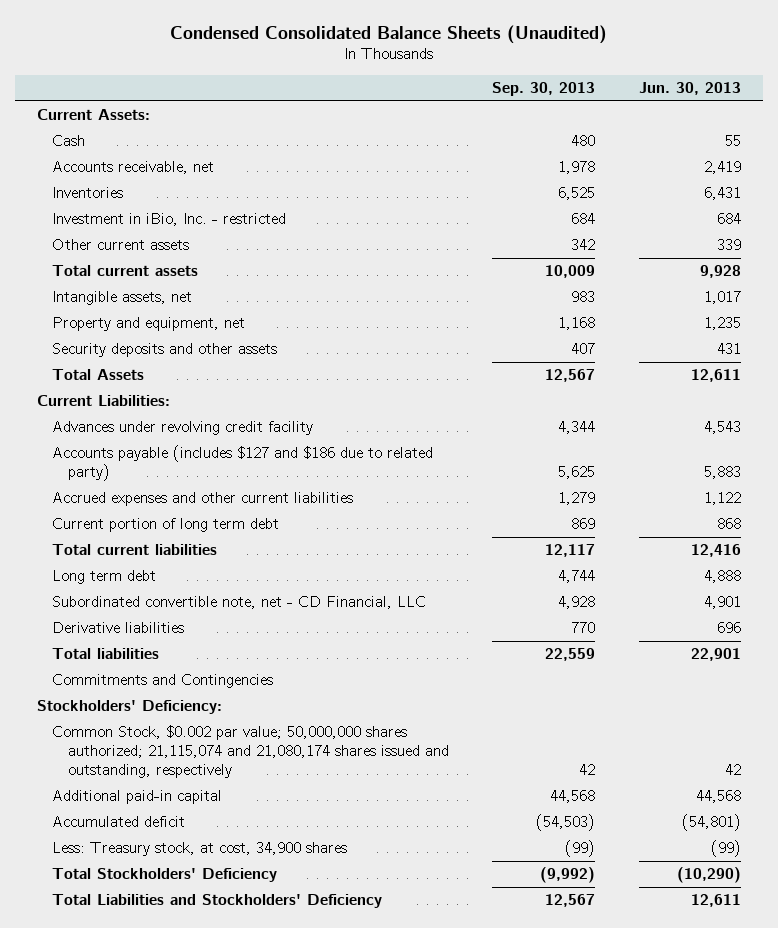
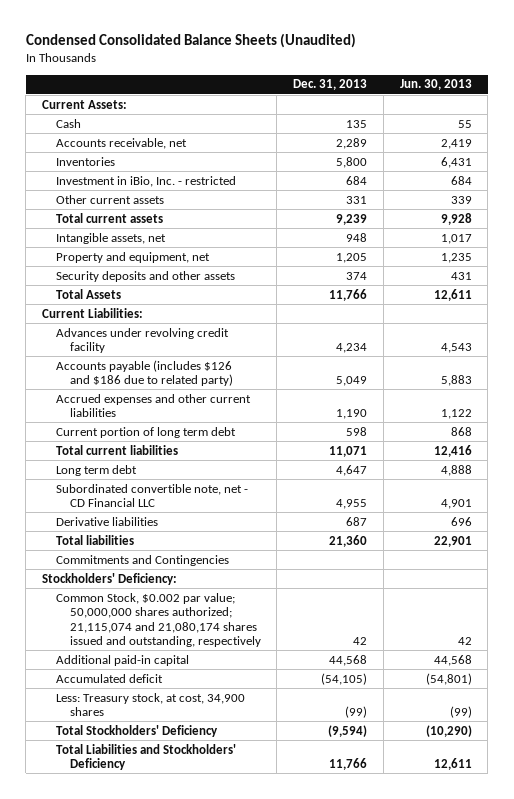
- | Sep. 30, 2013 | Jun. 30, 2013
+ | Dec. 31, 2013 | Jun. 30, 2013
- Accounts payable (includes $127 and $186 due to related party) | 5,625 | 5,883
+ Accounts payable (includes $126 and $186 due to related party) | 5,049 | 5,883
- Subordinated convertible note, net - CD Financial, LLC | 4,928 | 4,901
+ Subordinated convertible note, net - CD Financial LLC | 4,955 | 4,901

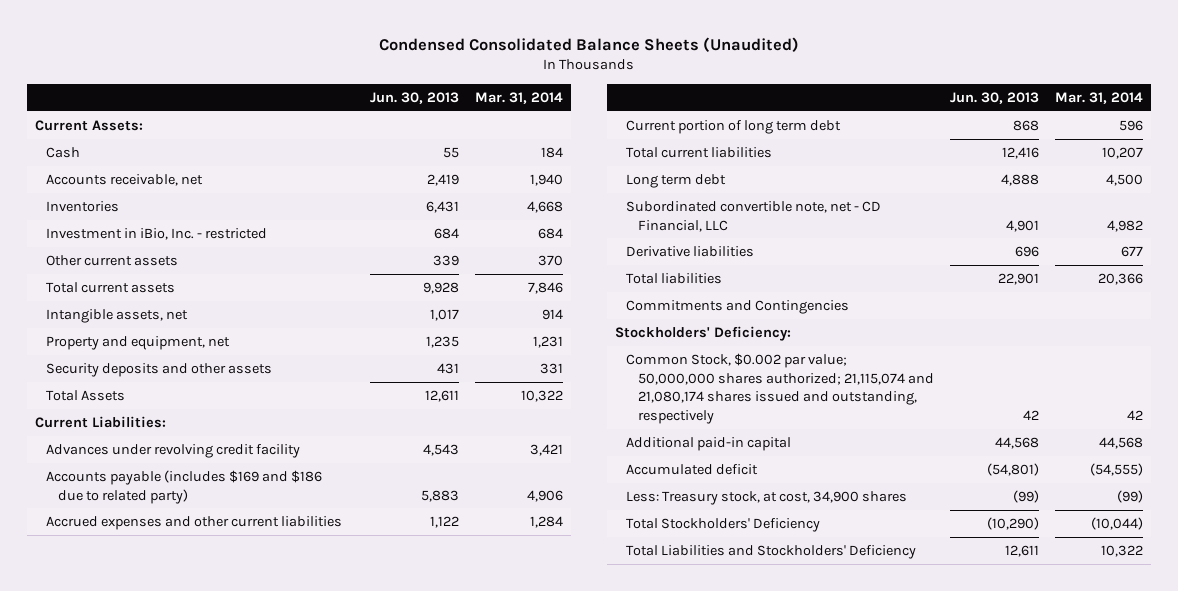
- | Dec. 31, 2013 | Jun. 30, 2013
+ | Jun. 30, 2013 | Mar. 31, 2014
- Accounts payable (includes $126 and $186 due to related party) | 5,049 | 5,883
+ Accounts payable (includes $169 and $186 due to related party) | 5,883 | 4,906
- Subordinated convertible note, net - CD Financial LLC | 4,955 | 4,901
+ Subordinated convertible note, net - CD Financial, LLC | 4,901 | 4,982

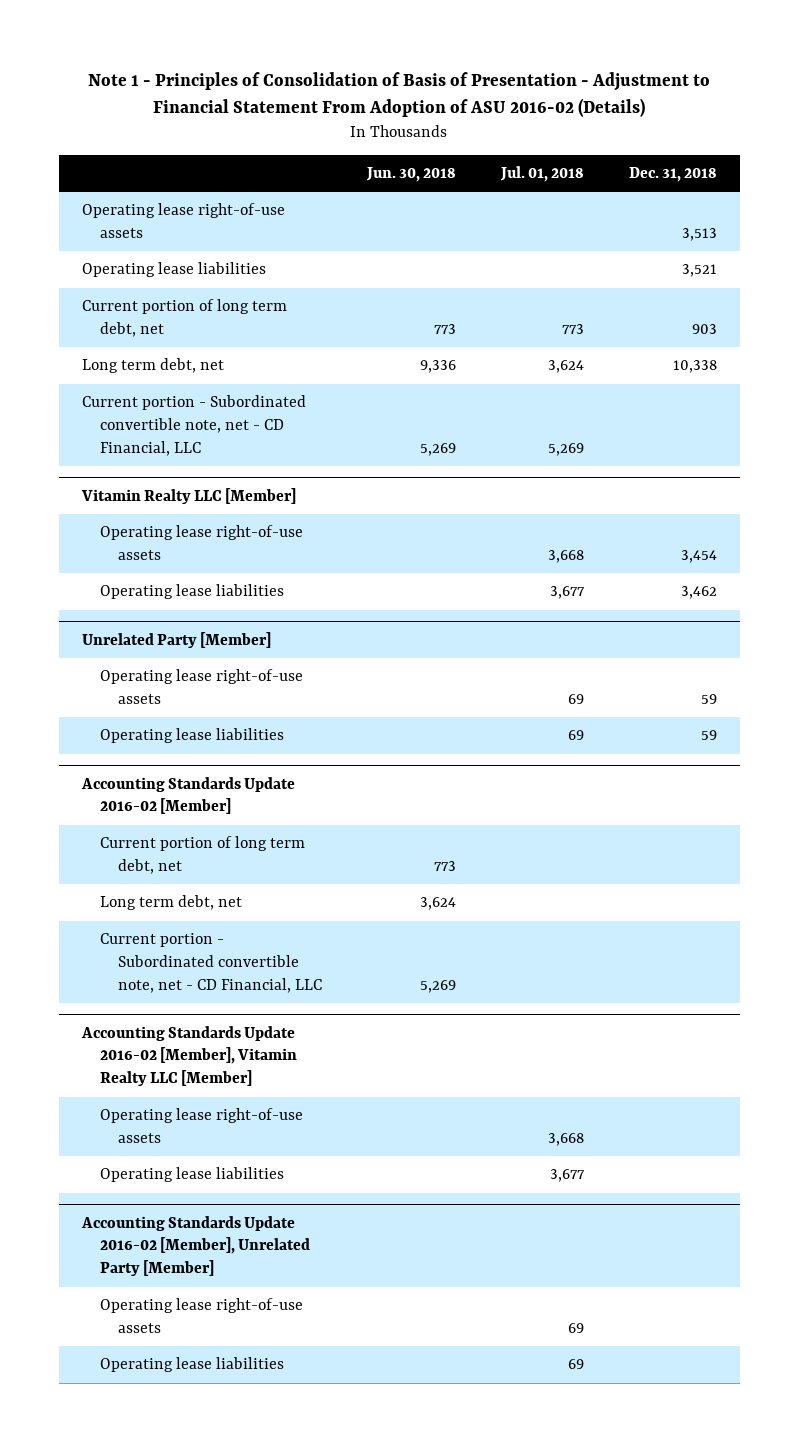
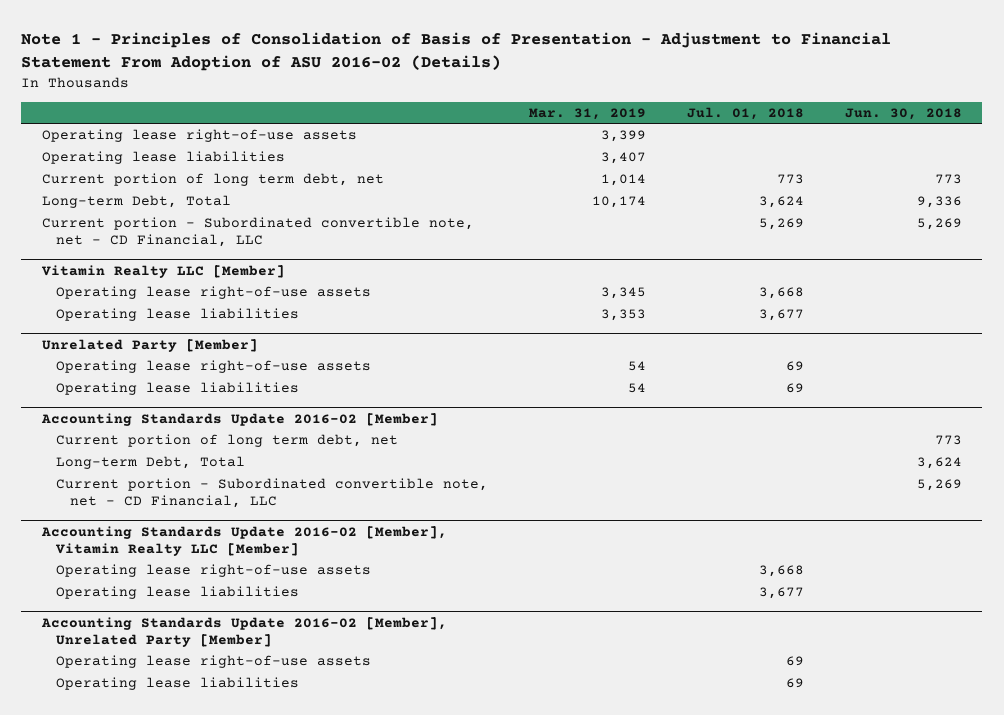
- | Jun. 30, 2018 | Jul. 01, 2018 | Dec. 31, 2018
+ | Mar. 31, 2019 | Jul. 01, 2018 | Jun. 30, 2018
- Long term debt, net | 9,336 | 3,624 | 10,338
+ Long-term Debt, Total | 10,174 | 3,624 | 9,336
@ Accounting Standards Update 2016-02 [Member]
- Long term debt, net | 3,624 | |
+ Long-term Debt, Total | | | 3,624

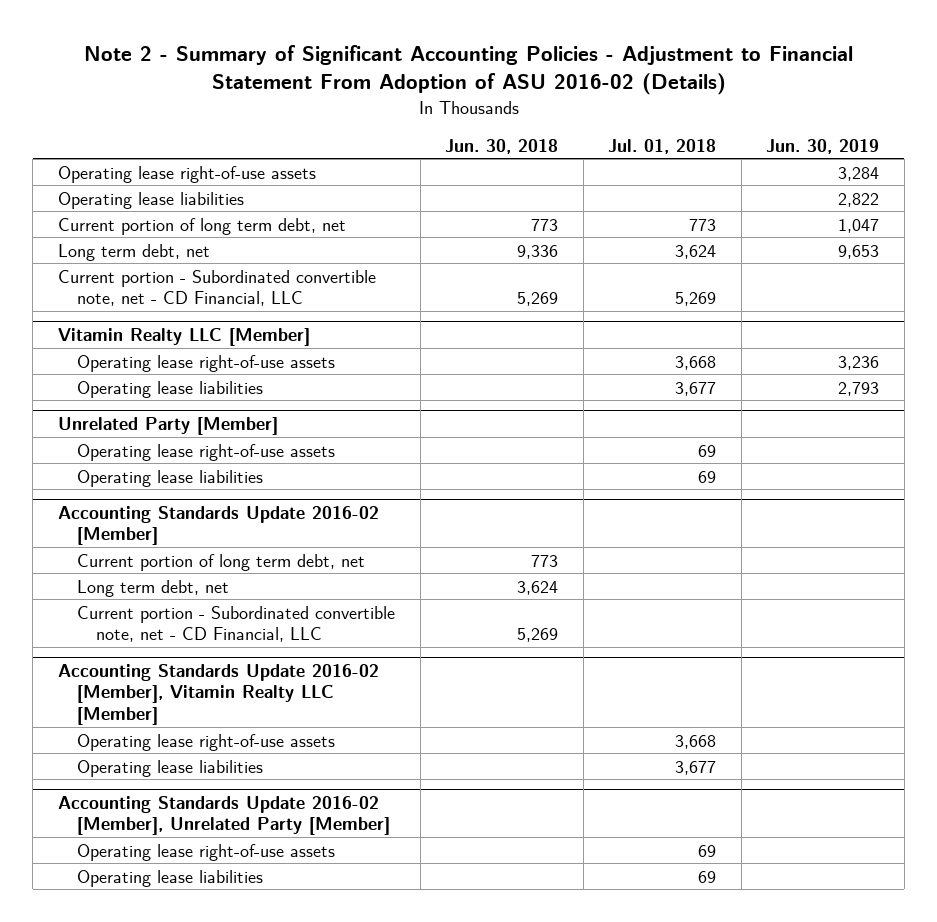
- Note 1 - Principles of Consolidation of Basis of Presentation - Adjustment to Financial Statement From Adoption of ASU 2016-02 (Details)
+ Note 2 - Summary of Significant Accounting Policies - Adjustment to Financial Statement From Adoption of ASU 2016-02 (Details)
- | Mar. 31, 2019 | Jul. 01, 2018 | Jun. 30, 2018
+ | Jun. 30, 2018 | Jul. 01, 2018 | Jun. 30, 2019
- Long-term Debt, Total | 10,174 | 3,624 | 9,336
+ Long term debt, net | 9,336 | 3,624 | 9,653
@ Accounting Standards Update 2016-02 [Member]
- Long-term Debt, Total | | | 3,624
+ Long term debt, net | 3,624 | |

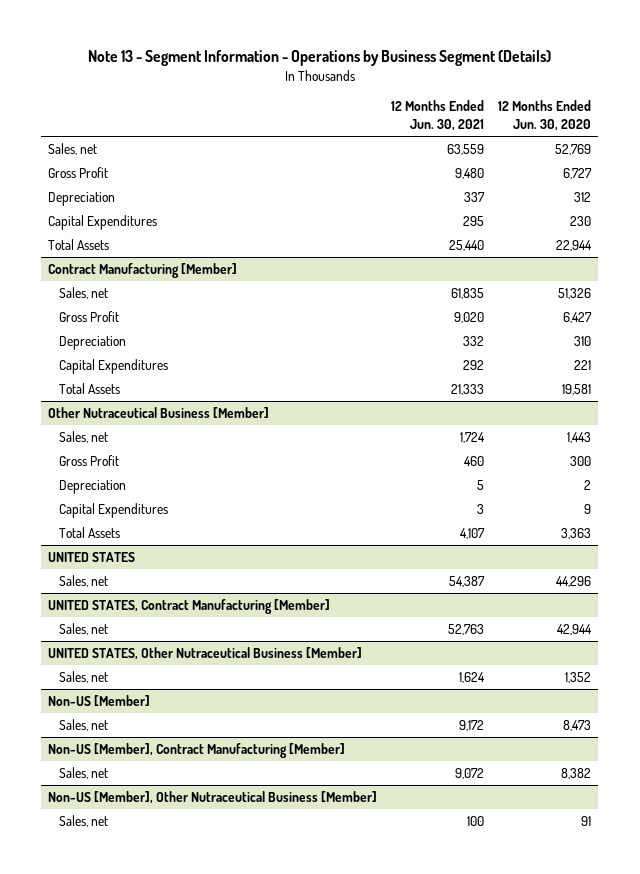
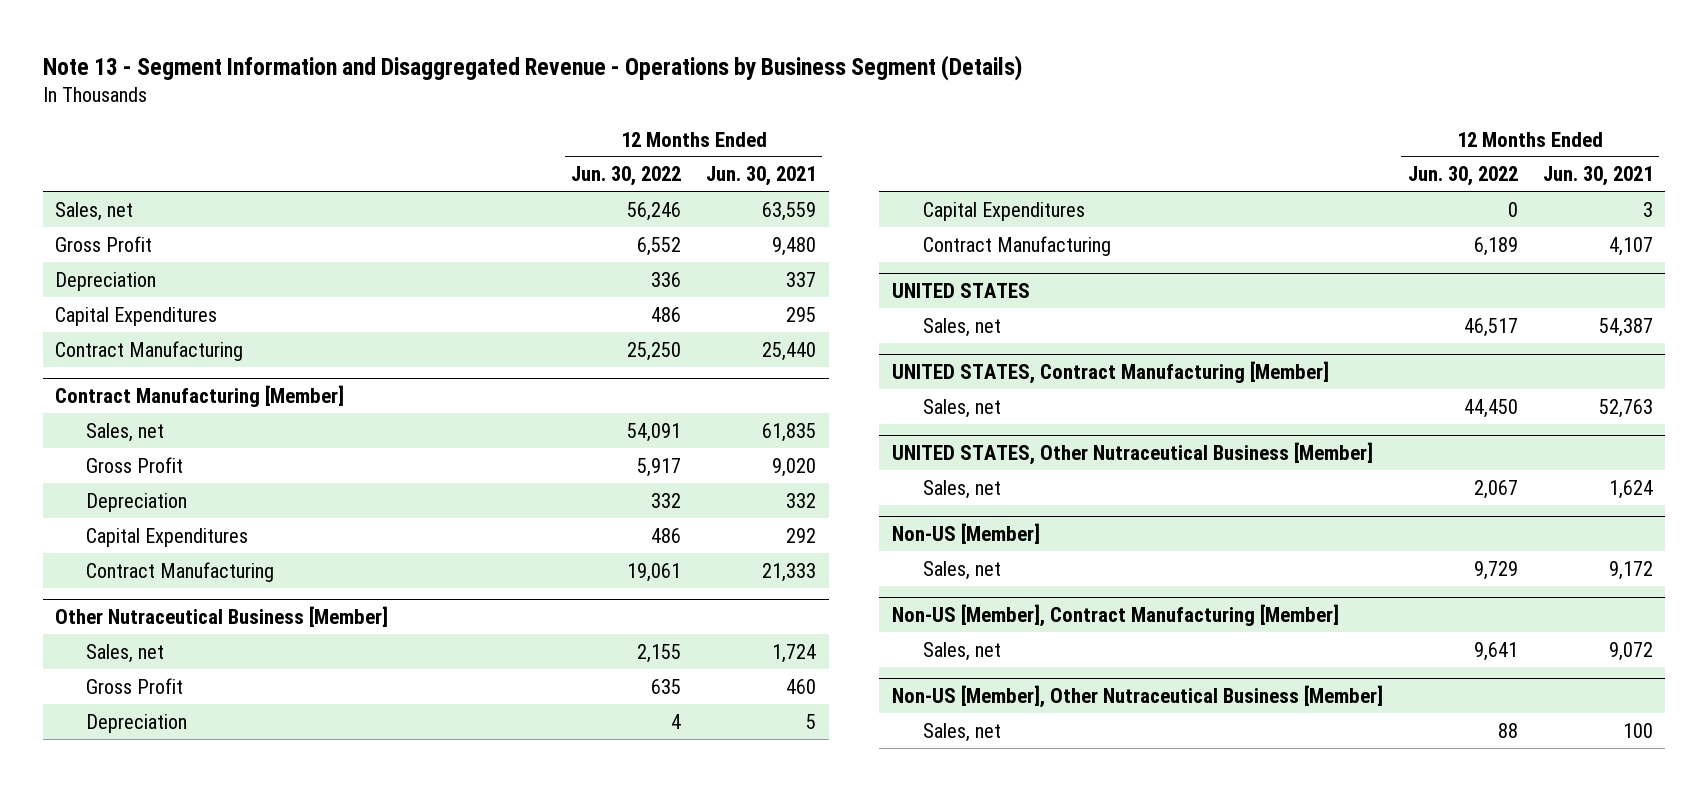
- Note 13 - Segment Information - Operations by Business Segment (Details)
+ Note 13 - Segment Information and Disaggregated Revenue - Operations by Business Segment (Details)
- | 12 Months Ended Jun. 30, 2021 | 12 Months Ended Jun. 30, 2020
+ | 12 Months Ended Jun. 30, 2022 | 12 Months Ended Jun. 30, 2021
- Total Assets | 25,440 | 22,944
+ Contract Manufacturing | 25,250 | 25,440
@ Contract Manufacturing [Member]
- Total Assets | 21,333 | 19,581
+ Contract Manufacturing | 19,061 | 21,333
@ Other Nutraceutical Business [Member]
- Total Assets | 4,107 | 3,363
+ Contract Manufacturing | 6,189 | 4,107

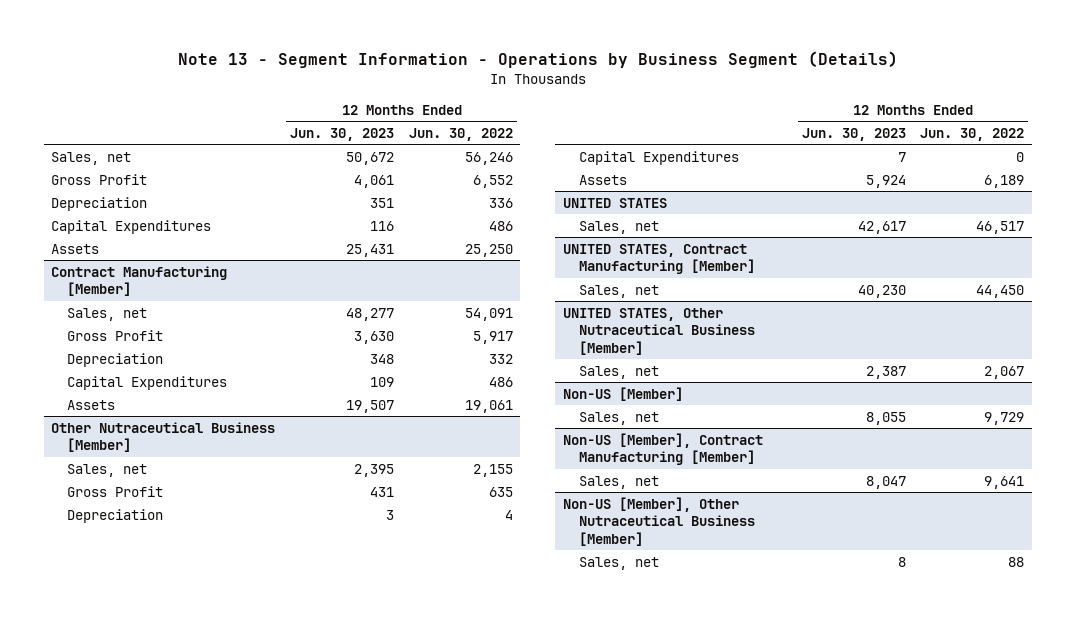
- Note 13 - Segment Information and Disaggregated Revenue - Operations by Business Segment (Details)
+ Note 13 - Segment Information - Operations by Business Segment (Details)
- | 12 Months Ended Jun. 30, 2022 | 12 Months Ended Jun. 30, 2021
+ | 12 Months Ended Jun. 30, 2023 | 12 Months Ended Jun. 30, 2022
- Contract Manufacturing | 25,250 | 25,440
+ Assets | 25,431 | 25,250
@ Contract Manufacturing [Member]
- Contract Manufacturing | 19,061 | 21,333
+ Assets | 19,507 | 19,061
@ Other Nutraceutical Business [Member]
- Contract Manufacturing | 6,189 | 4,107
+ Assets | 5,924 | 6,189

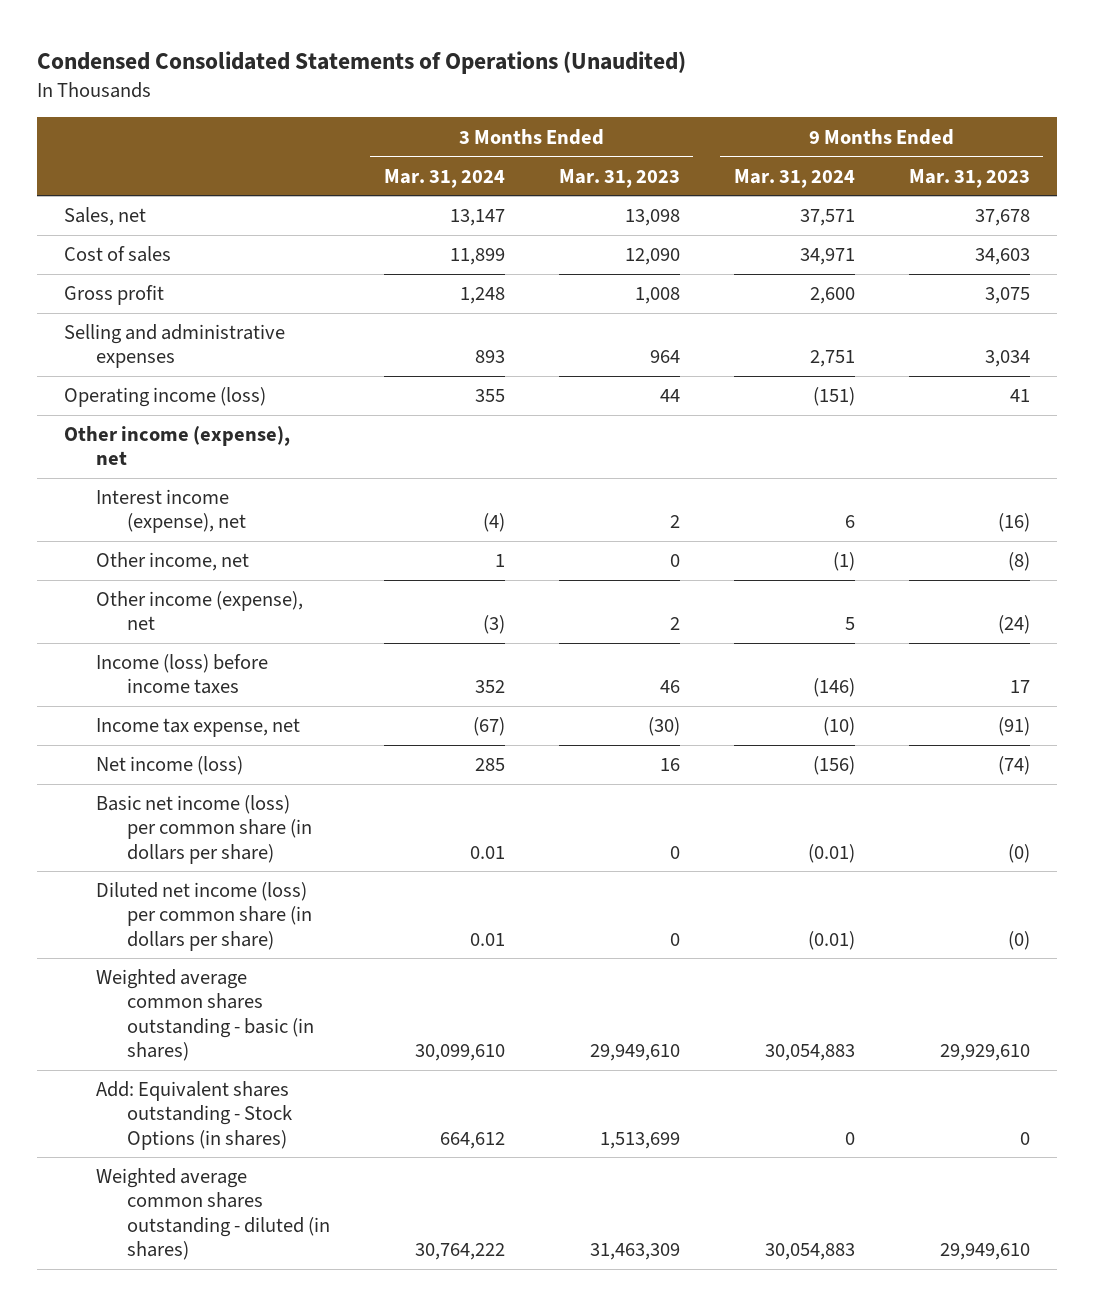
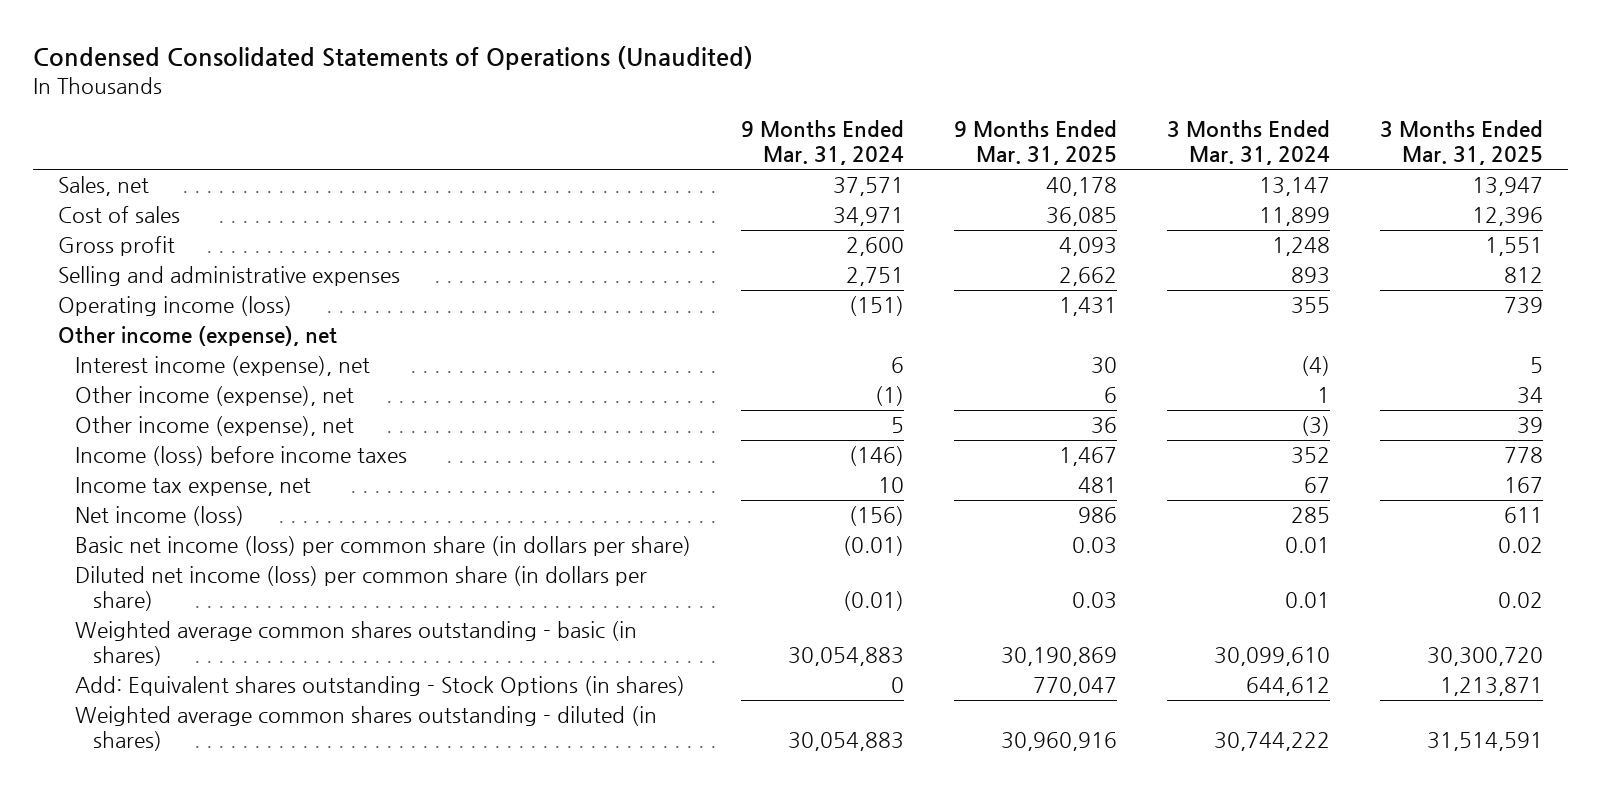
- | 3 Months Ended Mar. 31, 2024 | 3 Months Ended Mar. 31, 2023 | 9 Months Ended Mar. 31, 2024 | 9 Months Ended Mar. 31, 2023
+ | 9 Months Ended Mar. 31, 2024 | 9 Months Ended Mar. 31, 2025 | 3 Months Ended Mar. 31, 2024 | 3 Months Ended Mar. 31, 2025
- Other income, net | 1 | 0 | (1) | (8)
+ Other income (expense), net | (1) | 6 | 1 | 34
- Income tax expense, net | (67) | (30) | (10) | (91)
+ Income tax expense, net | 10 | 481 | 67 | 167
- Add: Equivalent shares outstanding - Stock Options (in shares) | 664,612 | 1,513,699 | 0 | 0
- Weighted average common shares outstanding - diluted (in shares) | 30,764,222 | 31,463,309 | 30,054,883 | 29,949,610
+ Add: Equivalent shares outstanding - Stock Options (in shares) | 0 | 770,047 | 644,612 | 1,213,871
+ Weighted average common shares outstanding - diluted (in shares) | 30,054,883 | 30,960,916 | 30,744,222 | 31,514,591

